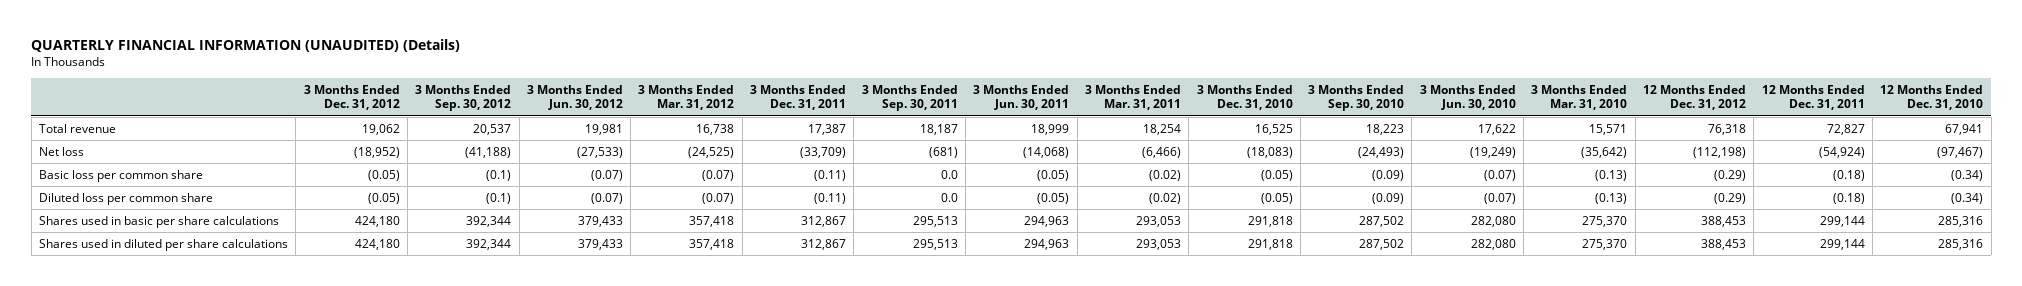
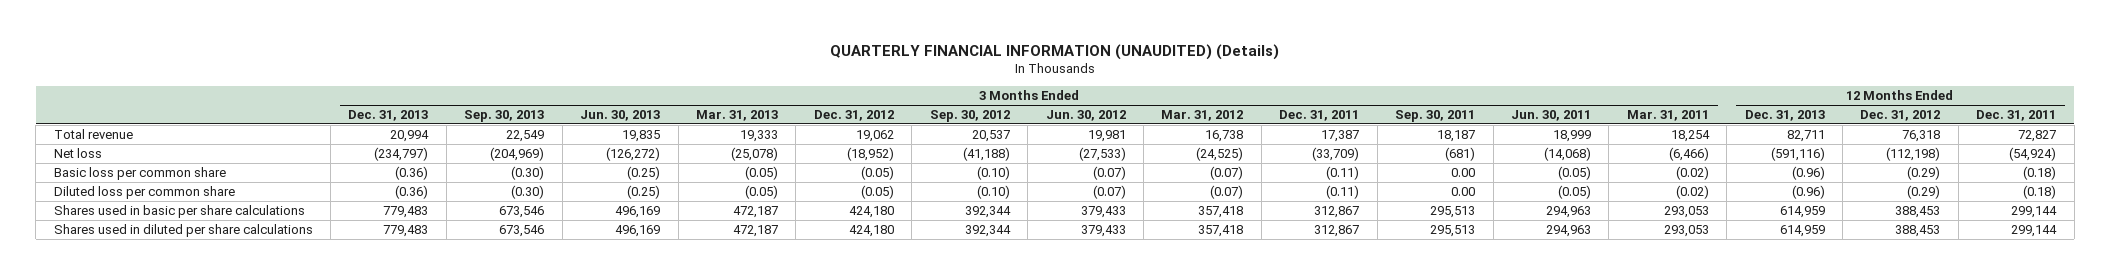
- | 3 Months Ended Dec. 31, 2012 | 3 Months Ended Sep. 30, 2012 | 3 Months Ended Jun. 30, 2012 | 3 Months Ended Mar. 31, 2012 | 3 Months Ended Dec. 31, 2011 | 3 Months Ended Sep. 30, 2011 | 3 Months Ended Jun. 30, 2011 | 3 Months Ended Mar. 31, 2011 | 3 Months Ended Dec. 31, 2010 | 3 Months Ended Sep. 30, 2010 | 3 Months Ended Jun. 30, 2010 | 3 Months Ended Mar. 31, 2010 | 12 Months Ended Dec. 31, 2012 | 12 Months Ended Dec. 31, 2011 | 12 Months Ended Dec. 31, 2010
+ | 3 Months Ended Dec. 31, 2013 | 3 Months Ended Sep. 30, 2013 | 3 Months Ended Jun. 30, 2013 | 3 Months Ended Mar. 31, 2013 | 3 Months Ended Dec. 31, 2012 | 3 Months Ended Sep. 30, 2012 | 3 Months Ended Jun. 30, 2012 | 3 Months Ended Mar. 31, 2012 | 3 Months Ended Dec. 31, 2011 | 3 Months Ended Sep. 30, 2011 | 3 Months Ended Jun. 30, 2011 | 3 Months Ended Mar. 31, 2011 | 12 Months Ended Dec. 31, 2013 | 12 Months Ended Dec. 31, 2012 | 12 Months Ended Dec. 31, 2011
- Basic loss per common share | (0.05) | (0.1) | (0.07) | (0.07) | (0.11) | 0.0 | (0.05) | (0.02) | (0.05) | (0.09) | (0.07) | (0.13) | (0.29) | (0.18) | (0.34)
- Diluted loss per common share | (0.05) | (0.1) | (0.07) | (0.07) | (0.11) | 0.0 | (0.05) | (0.02) | (0.05) | (0.09) | (0.07) | (0.13) | (0.29) | (0.18) | (0.34)
+ Basic loss per common share | (0.36) | (0.30) | (0.25) | (0.05) | (0.05) | (0.10) | (0.07) | (0.07) | (0.11) | 0.00 | (0.05) | (0.02) | (0.96) | (0.29) | (0.18)
+ Diluted loss per common share | (0.36) | (0.30) | (0.25) | (0.05) | (0.05) | (0.10) | (0.07) | (0.07) | (0.11) | 0.00 | (0.05) | (0.02) | (0.96) | (0.29) | (0.18)

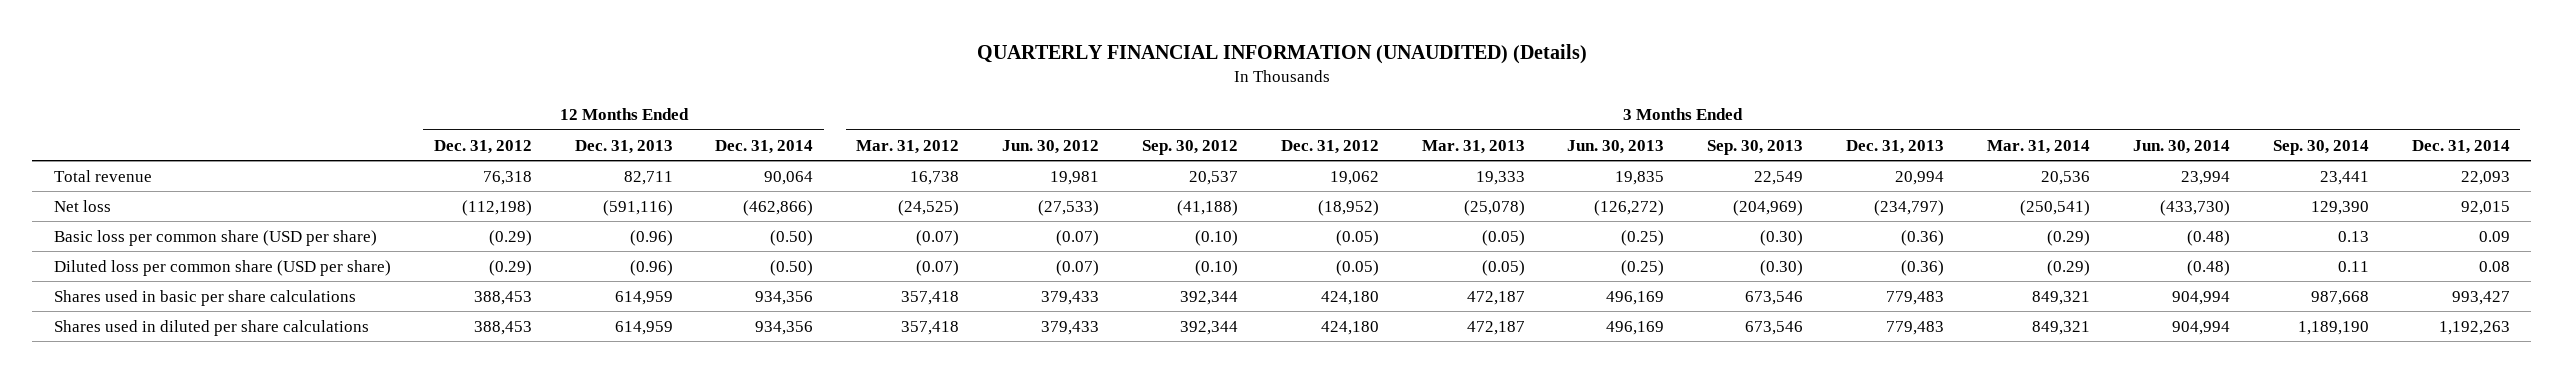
- | 3 Months Ended Dec. 31, 2013 | 3 Months Ended Sep. 30, 2013 | 3 Months Ended Jun. 30, 2013 | 3 Months Ended Mar. 31, 2013 | 3 Months Ended Dec. 31, 2012 | 3 Months Ended Sep. 30, 2012 | 3 Months Ended Jun. 30, 2012 | 3 Months Ended Mar. 31, 2012 | 3 Months Ended Dec. 31, 2011 | 3 Months Ended Sep. 30, 2011 | 3 Months Ended Jun. 30, 2011 | 3 Months Ended Mar. 31, 2011 | 12 Months Ended Dec. 31, 2013 | 12 Months Ended Dec. 31, 2012 | 12 Months Ended Dec. 31, 2011
+ | 12 Months Ended Dec. 31, 2012 | 12 Months Ended Dec. 31, 2013 | 12 Months Ended Dec. 31, 2014 | 3 Months Ended Mar. 31, 2012 | 3 Months Ended Jun. 30, 2012 | 3 Months Ended Sep. 30, 2012 | 3 Months Ended Dec. 31, 2012 | 3 Months Ended Mar. 31, 2013 | 3 Months Ended Jun. 30, 2013 | 3 Months Ended Sep. 30, 2013 | 3 Months Ended Dec. 31, 2013 | 3 Months Ended Mar. 31, 2014 | 3 Months Ended Jun. 30, 2014 | 3 Months Ended Sep. 30, 2014 | 3 Months Ended Dec. 31, 2014
- Basic loss per common share | (0.36) | (0.30) | (0.25) | (0.05) | (0.05) | (0.10) | (0.07) | (0.07) | (0.11) | 0.00 | (0.05) | (0.02) | (0.96) | (0.29) | (0.18)
- Diluted loss per common share | (0.36) | (0.30) | (0.25) | (0.05) | (0.05) | (0.10) | (0.07) | (0.07) | (0.11) | 0.00 | (0.05) | (0.02) | (0.96) | (0.29) | (0.18)
+ Basic loss per common share (USD per share) | (0.29) | (0.96) | (0.50) | (0.07) | (0.07) | (0.10) | (0.05) | (0.05) | (0.25) | (0.30) | (0.36) | (0.29) | (0.48) | 0.13 | 0.09
+ Diluted loss per common share (USD per share) | (0.29) | (0.96) | (0.50) | (0.07) | (0.07) | (0.10) | (0.05) | (0.05) | (0.25) | (0.30) | (0.36) | (0.29) | (0.48) | 0.11 | 0.08

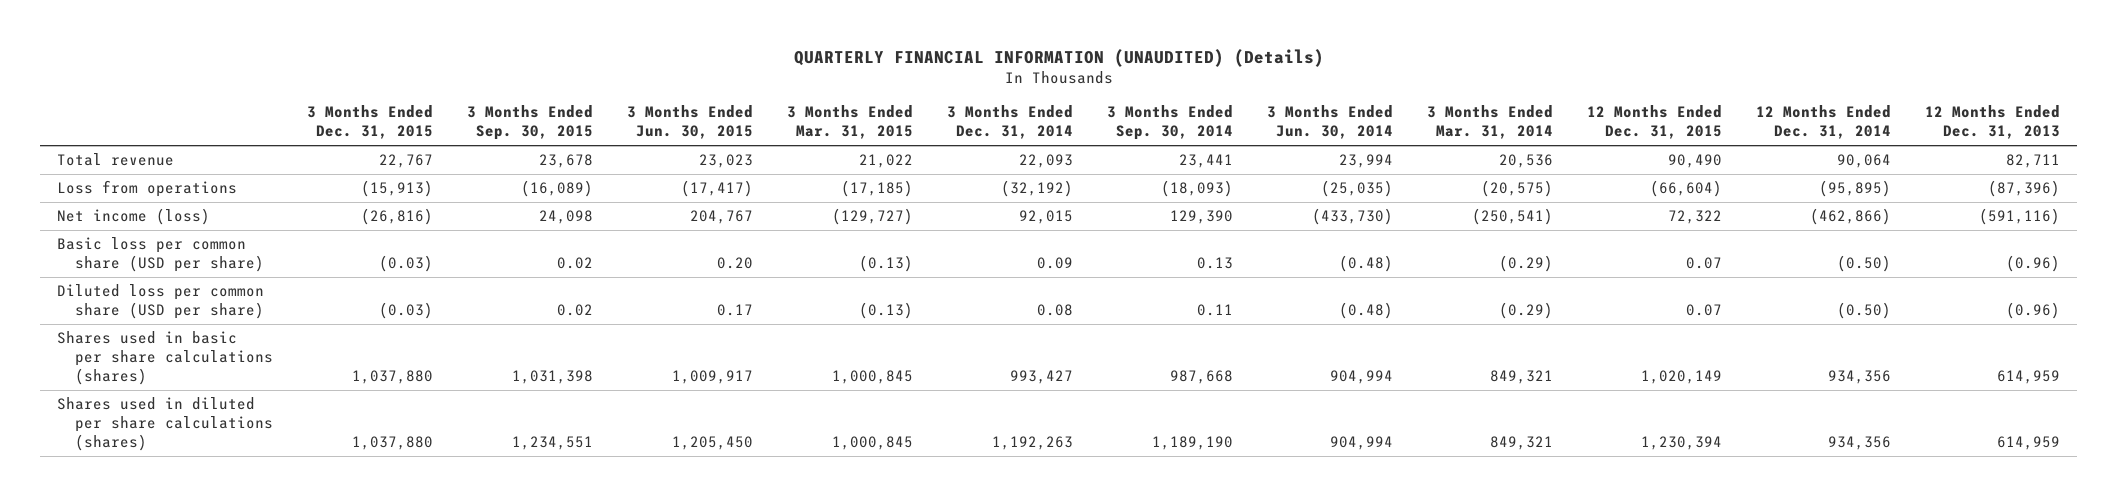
- | 12 Months Ended Dec. 31, 2012 | 12 Months Ended Dec. 31, 2013 | 12 Months Ended Dec. 31, 2014 | 3 Months Ended Mar. 31, 2012 | 3 Months Ended Jun. 30, 2012 | 3 Months Ended Sep. 30, 2012 | 3 Months Ended Dec. 31, 2012 | 3 Months Ended Mar. 31, 2013 | 3 Months Ended Jun. 30, 2013 | 3 Months Ended Sep. 30, 2013 | 3 Months Ended Dec. 31, 2013 | 3 Months Ended Mar. 31, 2014 | 3 Months Ended Jun. 30, 2014 | 3 Months Ended Sep. 30, 2014 | 3 Months Ended Dec. 31, 2014
+ | 3 Months Ended Dec. 31, 2015 | 3 Months Ended Sep. 30, 2015 | 3 Months Ended Jun. 30, 2015 | 3 Months Ended Mar. 31, 2015 | 3 Months Ended Dec. 31, 2014 | 3 Months Ended Sep. 30, 2014 | 3 Months Ended Jun. 30, 2014 | 3 Months Ended Mar. 31, 2014 | 12 Months Ended Dec. 31, 2015 | 12 Months Ended Dec. 31, 2014 | 12 Months Ended Dec. 31, 2013
- Net loss | (112,198) | (591,116) | (462,866) | (24,525) | (27,533) | (41,188) | (18,952) | (25,078) | (126,272) | (204,969) | (234,797) | (250,541) | (433,730) | 129,390 | 92,015
+ Loss from operations | (15,913) | (16,089) | (17,417) | (17,185) | (32,192) | (18,093) | (25,035) | (20,575) | (66,604) | (95,895) | (87,396)
+ Net income (loss) | (26,816) | 24,098 | 204,767 | (129,727) | 92,015 | 129,390 | (433,730) | (250,541) | 72,322 | (462,866) | (591,116)
- Shares used in basic per share calculations | 388,453 | 614,959 | 934,356 | 357,418 | 379,433 | 392,344 | 424,180 | 472,187 | 496,169 | 673,546 | 779,483 | 849,321 | 904,994 | 987,668 | 993,427
- Shares used in diluted per share calculations | 388,453 | 614,959 | 934,356 | 357,418 | 379,433 | 392,344 | 424,180 | 472,187 | 496,169 | 673,546 | 779,483 | 849,321 | 904,994 | 1,189,190 | 1,192,263
+ Shares used in basic per share calculations (shares) | 1,037,880 | 1,031,398 | 1,009,917 | 1,000,845 | 993,427 | 987,668 | 904,994 | 849,321 | 1,020,149 | 934,356 | 614,959
+ Shares used in diluted per share calculations (shares) | 1,037,880 | 1,234,551 | 1,205,450 | 1,000,845 | 1,192,263 | 1,189,190 | 904,994 | 849,321 | 1,230,394 | 934,356 | 614,959

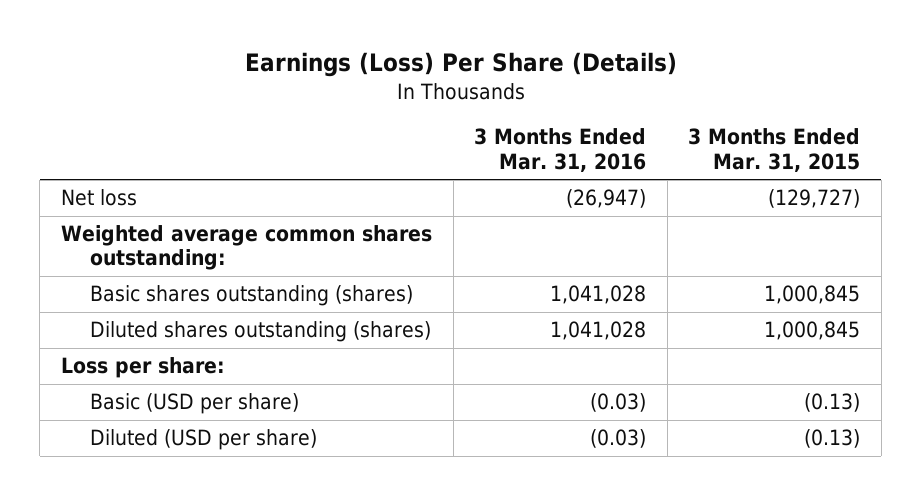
- QUARTERLY FINANCIAL INFORMATION (UNAUDITED) (Details)
+ Earnings (Loss) Per Share (Details)
- | 3 Months Ended Dec. 31, 2015 | 3 Months Ended Sep. 30, 2015 | 3 Months Ended Jun. 30, 2015 | 3 Months Ended Mar. 31, 2015 | 3 Months Ended Dec. 31, 2014 | 3 Months Ended Sep. 30, 2014 | 3 Months Ended Jun. 30, 2014 | 3 Months Ended Mar. 31, 2014 | 12 Months Ended Dec. 31, 2015 | 12 Months Ended Dec. 31, 2014 | 12 Months Ended Dec. 31, 2013
+ | 3 Months Ended Mar. 31, 2016 | 3 Months Ended Mar. 31, 2015
- Total revenue | 22,767 | 23,678 | 23,023 | 21,022 | 22,093 | 23,441 | 23,994 | 20,536 | 90,490 | 90,064 | 82,711
- Loss from operations | (15,913) | (16,089) | (17,417) | (17,185) | (32,192) | (18,093) | (25,035) | (20,575) | (66,604) | (95,895) | (87,396)
- Net income (loss) | (26,816) | 24,098 | 204,767 | (129,727) | 92,015 | 129,390 | (433,730) | (250,541) | 72,322 | (462,866) | (591,116)
- Basic loss per common share (USD per share) | (0.03) | 0.02 | 0.20 | (0.13) | 0.09 | 0.13 | (0.48) | (0.29) | 0.07 | (0.50) | (0.96)
- Diluted loss per common share (USD per share) | (0.03) | 0.02 | 0.17 | (0.13) | 0.08 | 0.11 | (0.48) | (0.29) | 0.07 | (0.50) | (0.96)
- Shares used in basic per share calculations (shares) | 1,037,880 | 1,031,398 | 1,009,917 | 1,000,845 | 993,427 | 987,668 | 904,994 | 849,321 | 1,020,149 | 934,356 | 614,959
- Shares used in diluted per share calculations (shares) | 1,037,880 | 1,234,551 | 1,205,450 | 1,000,845 | 1,192,263 | 1,189,190 | 904,994 | 849,321 | 1,230,394 | 934,356 | 614,959
+ Net loss | (26,947) | (129,727)
+ Weighted average common shares outstanding:
+ Basic shares outstanding (shares) | 1,041,028 | 1,000,845
+ Diluted shares outstanding (shares) | 1,041,028 | 1,000,845
+ Loss per share:
+ Basic (USD per share) | (0.03) | (0.13)
+ Diluted (USD per share) | (0.03) | (0.13)

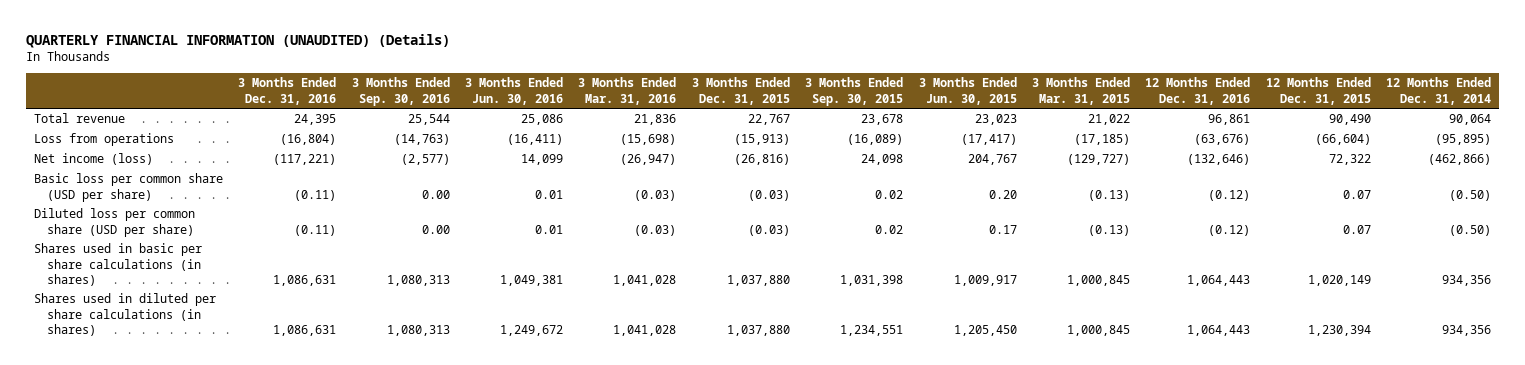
- Earnings (Loss) Per Share (Details)
+ QUARTERLY FINANCIAL INFORMATION (UNAUDITED) (Details)
- | 3 Months Ended Mar. 31, 2016 | 3 Months Ended Mar. 31, 2015
+ | 3 Months Ended Dec. 31, 2016 | 3 Months Ended Sep. 30, 2016 | 3 Months Ended Jun. 30, 2016 | 3 Months Ended Mar. 31, 2016 | 3 Months Ended Dec. 31, 2015 | 3 Months Ended Sep. 30, 2015 | 3 Months Ended Jun. 30, 2015 | 3 Months Ended Mar. 31, 2015 | 12 Months Ended Dec. 31, 2016 | 12 Months Ended Dec. 31, 2015 | 12 Months Ended Dec. 31, 2014
- Net loss | (26,947) | (129,727)
- Weighted average common shares outstanding:
- Basic shares outstanding (shares) | 1,041,028 | 1,000,845
- Diluted shares outstanding (shares) | 1,041,028 | 1,000,845
- Loss per share:
- Basic (USD per share) | (0.03) | (0.13)
- Diluted (USD per share) | (0.03) | (0.13)
+ Total revenue | 24,395 | 25,544 | 25,086 | 21,836 | 22,767 | 23,678 | 23,023 | 21,022 | 96,861 | 90,490 | 90,064
+ Loss from operations | (16,804) | (14,763) | (16,411) | (15,698) | (15,913) | (16,089) | (17,417) | (17,185) | (63,676) | (66,604) | (95,895)
+ Net income (loss) | (117,221) | (2,577) | 14,099 | (26,947) | (26,816) | 24,098 | 204,767 | (129,727) | (132,646) | 72,322 | (462,866)
+ Basic loss per common share (USD per share) | (0.11) | 0.00 | 0.01 | (0.03) | (0.03) | 0.02 | 0.20 | (0.13) | (0.12) | 0.07 | (0.50)
+ Diluted loss per common share (USD per share) | (0.11) | 0.00 | 0.01 | (0.03) | (0.03) | 0.02 | 0.17 | (0.13) | (0.12) | 0.07 | (0.50)
+ Shares used in basic per share calculations (in shares) | 1,086,631 | 1,080,313 | 1,049,381 | 1,041,028 | 1,037,880 | 1,031,398 | 1,009,917 | 1,000,845 | 1,064,443 | 1,020,149 | 934,356
+ Shares used in diluted per share calculations (in shares) | 1,086,631 | 1,080,313 | 1,249,672 | 1,041,028 | 1,037,880 | 1,234,551 | 1,205,450 | 1,000,845 | 1,064,443 | 1,230,394 | 934,356

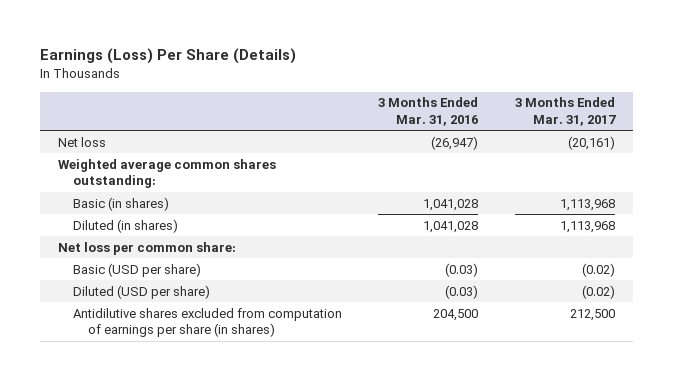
- QUARTERLY FINANCIAL INFORMATION (UNAUDITED) (Details)
+ Earnings (Loss) Per Share (Details)
- | 3 Months Ended Dec. 31, 2016 | 3 Months Ended Sep. 30, 2016 | 3 Months Ended Jun. 30, 2016 | 3 Months Ended Mar. 31, 2016 | 3 Months Ended Dec. 31, 2015 | 3 Months Ended Sep. 30, 2015 | 3 Months Ended Jun. 30, 2015 | 3 Months Ended Mar. 31, 2015 | 12 Months Ended Dec. 31, 2016 | 12 Months Ended Dec. 31, 2015 | 12 Months Ended Dec. 31, 2014
+ | 3 Months Ended Mar. 31, 2016 | 3 Months Ended Mar. 31, 2017
- Total revenue | 24,395 | 25,544 | 25,086 | 21,836 | 22,767 | 23,678 | 23,023 | 21,022 | 96,861 | 90,490 | 90,064
- Loss from operations | (16,804) | (14,763) | (16,411) | (15,698) | (15,913) | (16,089) | (17,417) | (17,185) | (63,676) | (66,604) | (95,895)
- Net income (loss) | (117,221) | (2,577) | 14,099 | (26,947) | (26,816) | 24,098 | 204,767 | (129,727) | (132,646) | 72,322 | (462,866)
- Basic loss per common share (USD per share) | (0.11) | 0.00 | 0.01 | (0.03) | (0.03) | 0.02 | 0.20 | (0.13) | (0.12) | 0.07 | (0.50)
- Diluted loss per common share (USD per share) | (0.11) | 0.00 | 0.01 | (0.03) | (0.03) | 0.02 | 0.17 | (0.13) | (0.12) | 0.07 | (0.50)
- Shares used in basic per share calculations (in shares) | 1,086,631 | 1,080,313 | 1,049,381 | 1,041,028 | 1,037,880 | 1,031,398 | 1,009,917 | 1,000,845 | 1,064,443 | 1,020,149 | 934,356
- Shares used in diluted per share calculations (in shares) | 1,086,631 | 1,080,313 | 1,249,672 | 1,041,028 | 1,037,880 | 1,234,551 | 1,205,450 | 1,000,845 | 1,064,443 | 1,230,394 | 934,356
+ Net loss | (26,947) | (20,161)
+ Weighted average common shares outstanding:
+ Basic (in shares) | 1,041,028 | 1,113,968
+ Diluted (in shares) | 1,041,028 | 1,113,968
+ Net loss per common share:
+ Basic (USD per share) | (0.03) | (0.02)
+ Diluted (USD per share) | (0.03) | (0.02)
+ Antidilutive shares excluded from computation of earnings per share (in shares) | 204,500 | 212,500

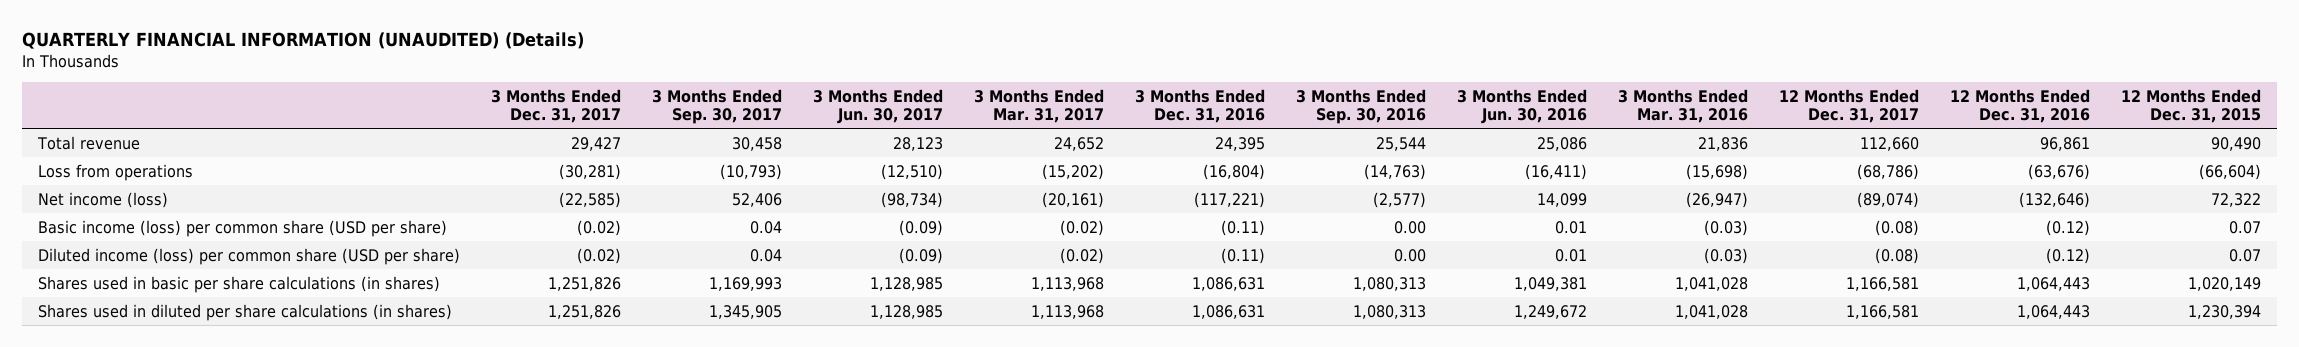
- Earnings (Loss) Per Share (Details)
+ QUARTERLY FINANCIAL INFORMATION (UNAUDITED) (Details)
- | 3 Months Ended Mar. 31, 2016 | 3 Months Ended Mar. 31, 2017
+ | 3 Months Ended Dec. 31, 2017 | 3 Months Ended Sep. 30, 2017 | 3 Months Ended Jun. 30, 2017 | 3 Months Ended Mar. 31, 2017 | 3 Months Ended Dec. 31, 2016 | 3 Months Ended Sep. 30, 2016 | 3 Months Ended Jun. 30, 2016 | 3 Months Ended Mar. 31, 2016 | 12 Months Ended Dec. 31, 2017 | 12 Months Ended Dec. 31, 2016 | 12 Months Ended Dec. 31, 2015
- Net loss | (26,947) | (20,161)
- Weighted average common shares outstanding:
- Basic (in shares) | 1,041,028 | 1,113,968
- Diluted (in shares) | 1,041,028 | 1,113,968
- Net loss per common share:
- Basic (USD per share) | (0.03) | (0.02)
- Diluted (USD per share) | (0.03) | (0.02)
- Antidilutive shares excluded from computation of earnings per share (in shares) | 204,500 | 212,500
+ Total revenue | 29,427 | 30,458 | 28,123 | 24,652 | 24,395 | 25,544 | 25,086 | 21,836 | 112,660 | 96,861 | 90,490
+ Loss from operations | (30,281) | (10,793) | (12,510) | (15,202) | (16,804) | (14,763) | (16,411) | (15,698) | (68,786) | (63,676) | (66,604)
+ Net income (loss) | (22,585) | 52,406 | (98,734) | (20,161) | (117,221) | (2,577) | 14,099 | (26,947) | (89,074) | (132,646) | 72,322
+ Basic income (loss) per common share (USD per share) | (0.02) | 0.04 | (0.09) | (0.02) | (0.11) | 0.00 | 0.01 | (0.03) | (0.08) | (0.12) | 0.07
+ Diluted income (loss) per common share (USD per share) | (0.02) | 0.04 | (0.09) | (0.02) | (0.11) | 0.00 | 0.01 | (0.03) | (0.08) | (0.12) | 0.07
+ Shares used in basic per share calculations (in shares) | 1,251,826 | 1,169,993 | 1,128,985 | 1,113,968 | 1,086,631 | 1,080,313 | 1,049,381 | 1,041,028 | 1,166,581 | 1,064,443 | 1,020,149
+ Shares used in diluted per share calculations (in shares) | 1,251,826 | 1,345,905 | 1,128,985 | 1,113,968 | 1,086,631 | 1,080,313 | 1,249,672 | 1,041,028 | 1,166,581 | 1,064,443 | 1,230,394

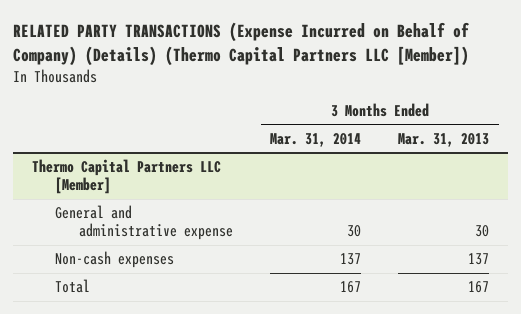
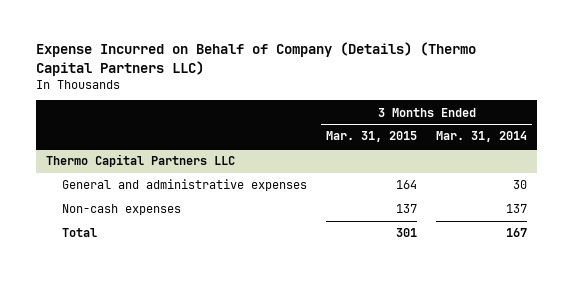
- RELATED PARTY TRANSACTIONS (Expense Incurred on Behalf of Company) (Details) (Thermo Capital Partners LLC [Member])
+ Expense Incurred on Behalf of Company (Details) (Thermo Capital Partners LLC)
- | 3 Months Ended Mar. 31, 2014 | 3 Months Ended Mar. 31, 2013
+ | 3 Months Ended Mar. 31, 2015 | 3 Months Ended Mar. 31, 2014
- Thermo Capital Partners LLC [Member]
- General and administrative expense | 30 | 30
+ Thermo Capital Partners LLC
+ General and administrative expenses | 164 | 30

